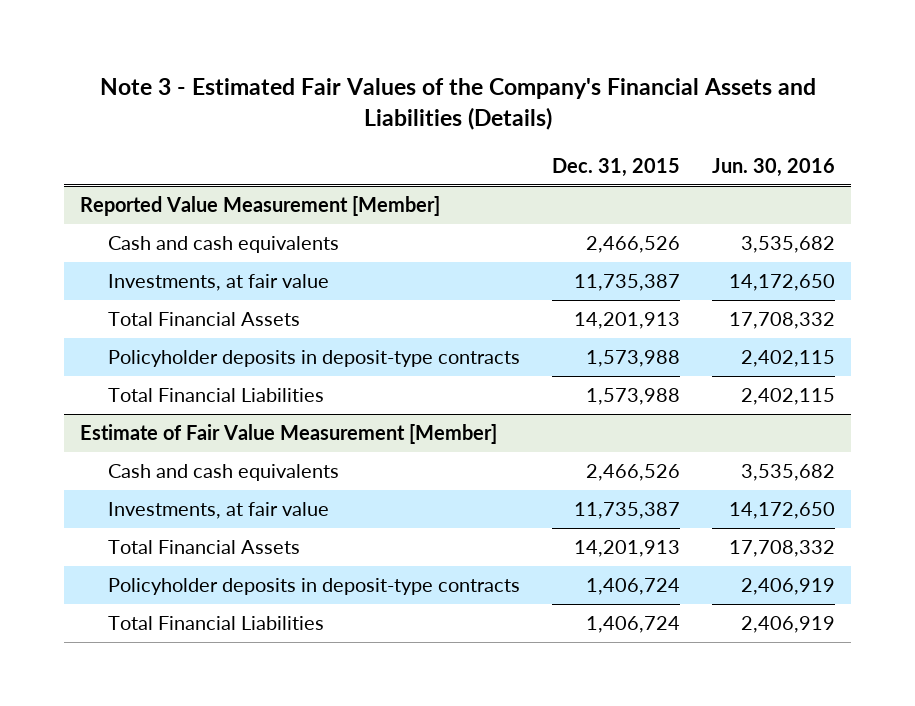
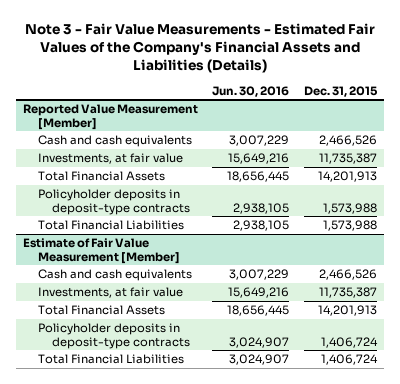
- Note 3 - Estimated Fair Values of the Company's Financial Assets and Liabilities (Details)
+ Note 3 - Fair Value Measurements - Estimated Fair Values of the Company's Financial Assets and Liabilities (Details)
- | Dec. 31, 2015 | Jun. 30, 2016
+ | Jun. 30, 2016 | Dec. 31, 2015
@ Reported Value Measurement [Member]
- Cash and cash equivalents | 2,466,526 | 3,535,682
- Investments, at fair value | 11,735,387 | 14,172,650
- Total Financial Assets | 14,201,913 | 17,708,332
- Policyholder deposits in deposit-type contracts | 1,573,988 | 2,402,115
- Total Financial Liabilities | 1,573,988 | 2,402,115
+ Cash and cash equivalents | 3,007,229 | 2,466,526
+ Investments, at fair value | 15,649,216 | 11,735,387
+ Total Financial Assets | 18,656,445 | 14,201,913
+ Policyholder deposits in deposit-type contracts | 2,938,105 | 1,573,988
+ Total Financial Liabilities | 2,938,105 | 1,573,988
@ Estimate of Fair Value Measurement [Member]
- Cash and cash equivalents | 2,466,526 | 3,535,682
- Investments, at fair value | 11,735,387 | 14,172,650
- Total Financial Assets | 14,201,913 | 17,708,332
- Policyholder deposits in deposit-type contracts | 1,406,724 | 2,406,919
- Total Financial Liabilities | 1,406,724 | 2,406,919
+ Cash and cash equivalents | 3,007,229 | 2,466,526
+ Investments, at fair value | 15,649,216 | 11,735,387
+ Total Financial Assets | 18,656,445 | 14,201,913
+ Policyholder deposits in deposit-type contracts | 3,024,907 | 1,406,724
+ Total Financial Liabilities | 3,024,907 | 1,406,724

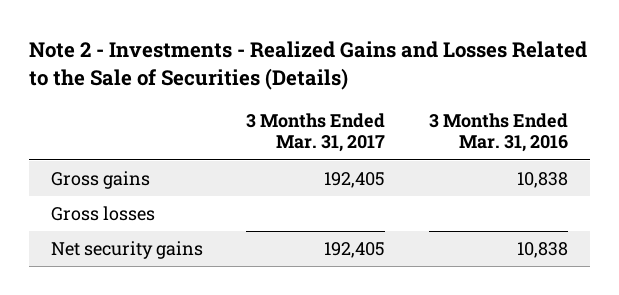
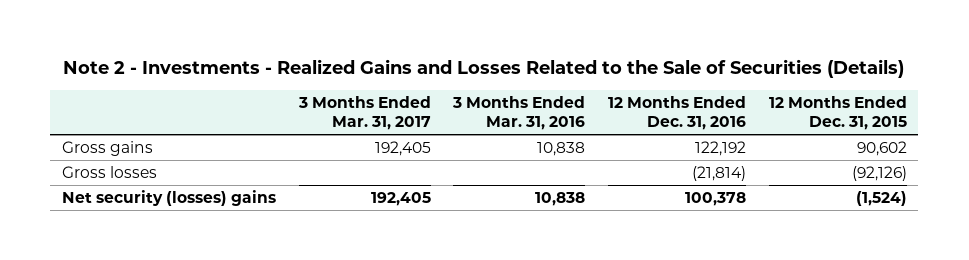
- | 3 Months Ended Mar. 31, 2017 | 3 Months Ended Mar. 31, 2016
+ | 3 Months Ended Mar. 31, 2017 | 3 Months Ended Mar. 31, 2016 | 12 Months Ended Dec. 31, 2016 | 12 Months Ended Dec. 31, 2015
- Net security gains | 192,405 | 10,838
+ Net security (losses) gains | 192,405 | 10,838 | 100,378 | (1,524)

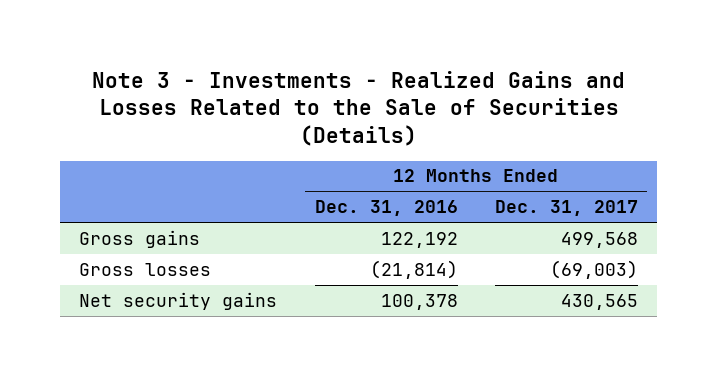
- Note 2 - Investments - Realized Gains and Losses Related to the Sale of Securities (Details)
+ Note 3 - Investments - Realized Gains and Losses Related to the Sale of Securities (Details)
- | 3 Months Ended Mar. 31, 2017 | 3 Months Ended Mar. 31, 2016 | 12 Months Ended Dec. 31, 2016 | 12 Months Ended Dec. 31, 2015
+ | 12 Months Ended Dec. 31, 2016 | 12 Months Ended Dec. 31, 2017
- Net security (losses) gains | 192,405 | 10,838 | 100,378 | (1,524)
+ Net security gains | 100,378 | 430,565

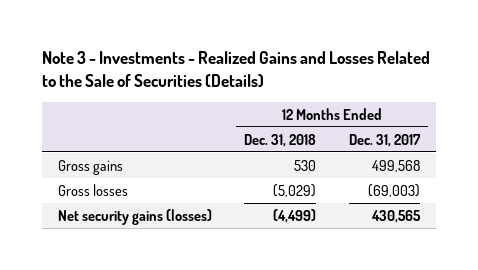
- | 12 Months Ended Dec. 31, 2016 | 12 Months Ended Dec. 31, 2017
+ | 12 Months Ended Dec. 31, 2018 | 12 Months Ended Dec. 31, 2017
- Net security gains | 100,378 | 430,565
+ Net security gains (losses) | (4,499) | 430,565

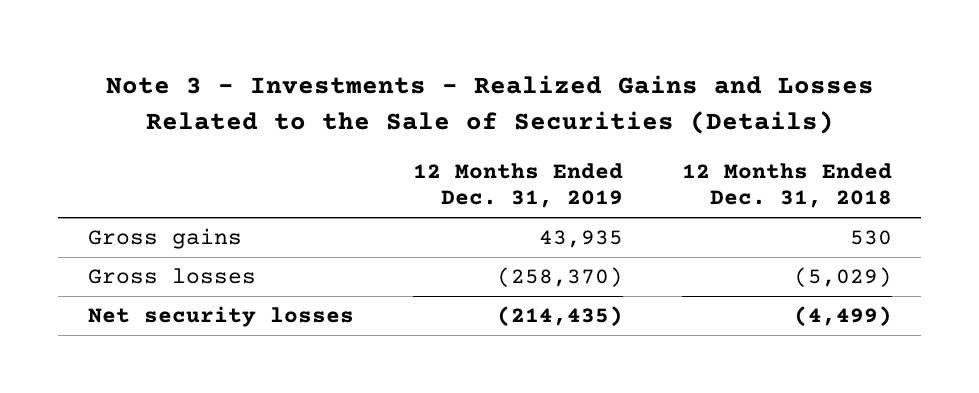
- | 12 Months Ended Dec. 31, 2018 | 12 Months Ended Dec. 31, 2017
+ | 12 Months Ended Dec. 31, 2019 | 12 Months Ended Dec. 31, 2018
- Net security gains (losses) | (4,499) | 430,565
+ Net security losses | (214,435) | (4,499)

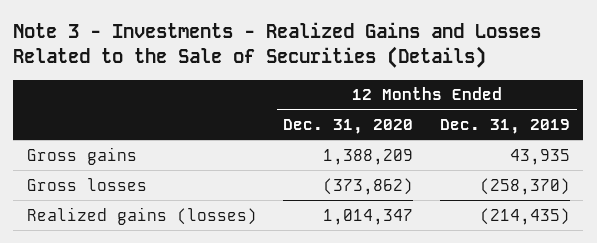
- | 12 Months Ended Dec. 31, 2019 | 12 Months Ended Dec. 31, 2018
+ | 12 Months Ended Dec. 31, 2020 | 12 Months Ended Dec. 31, 2019
- Net security losses | (214,435) | (4,499)
+ Realized gains (losses) | 1,014,347 | (214,435)

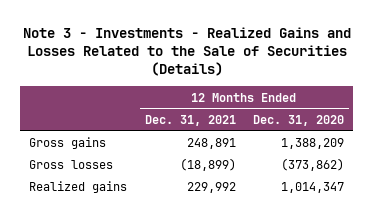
- | 12 Months Ended Dec. 31, 2020 | 12 Months Ended Dec. 31, 2019
+ | 12 Months Ended Dec. 31, 2021 | 12 Months Ended Dec. 31, 2020
- Realized gains (losses) | 1,014,347 | (214,435)
+ Realized gains | 229,992 | 1,014,347

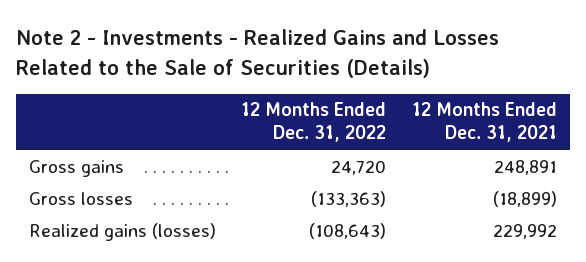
- Note 3 - Investments - Realized Gains and Losses Related to the Sale of Securities (Details)
+ Note 2 - Investments - Realized Gains and Losses Related to the Sale of Securities (Details)
- | 12 Months Ended Dec. 31, 2021 | 12 Months Ended Dec. 31, 2020
+ | 12 Months Ended Dec. 31, 2022 | 12 Months Ended Dec. 31, 2021
- Realized gains | 229,992 | 1,014,347
+ Realized gains (losses) | (108,643) | 229,992

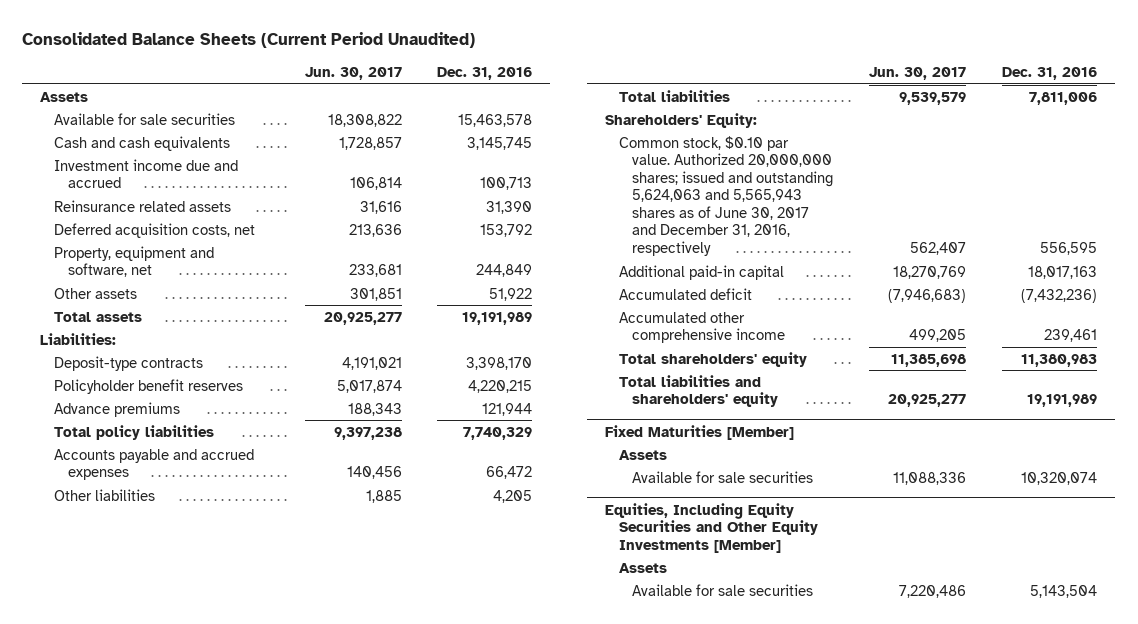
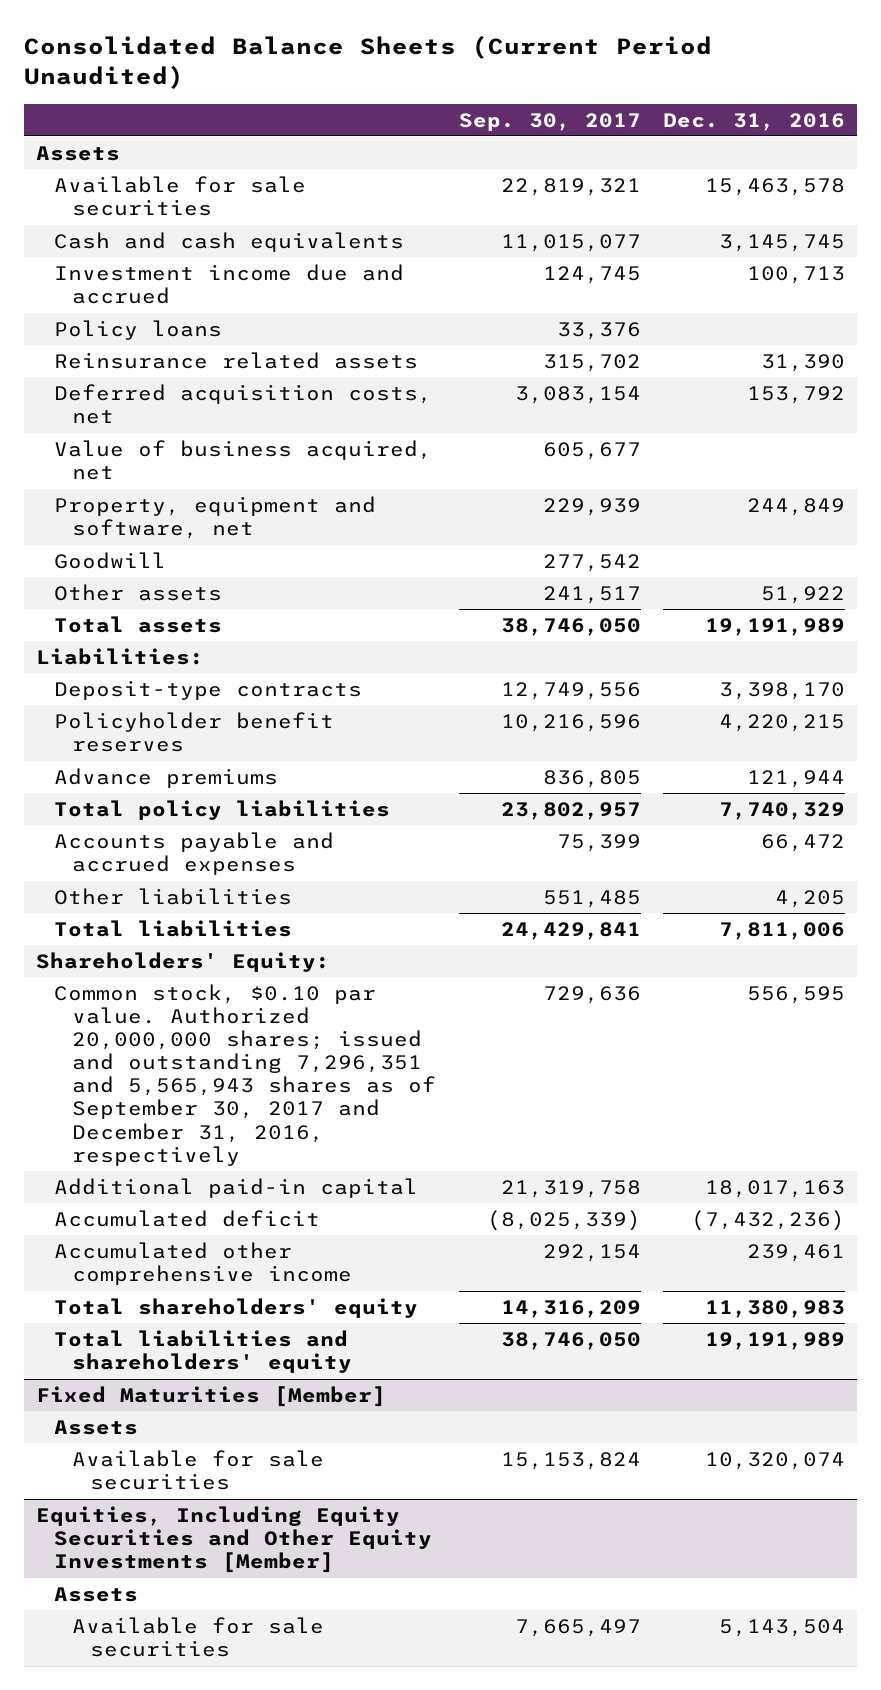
- | Jun. 30, 2017 | Dec. 31, 2016
+ | Sep. 30, 2017 | Dec. 31, 2016
+ Policy loans | 33,376 |
+ Value of business acquired, net | 605,677 |
+ Goodwill | 277,542 |
- Common stock, $0.10 par value. Authorized 20,000,000 shares; issued and outstanding 5,624,063 and 5,565,943 shares as of June 30, 2017 and December 31, 2016, respectively | 562,407 | 556,595
+ Common stock, $0.10 par value. Authorized 20,000,000 shares; issued and outstanding 7,296,351 and 5,565,943 shares as of September 30, 2017 and December 31, 2016, respectively | 729,636 | 556,595

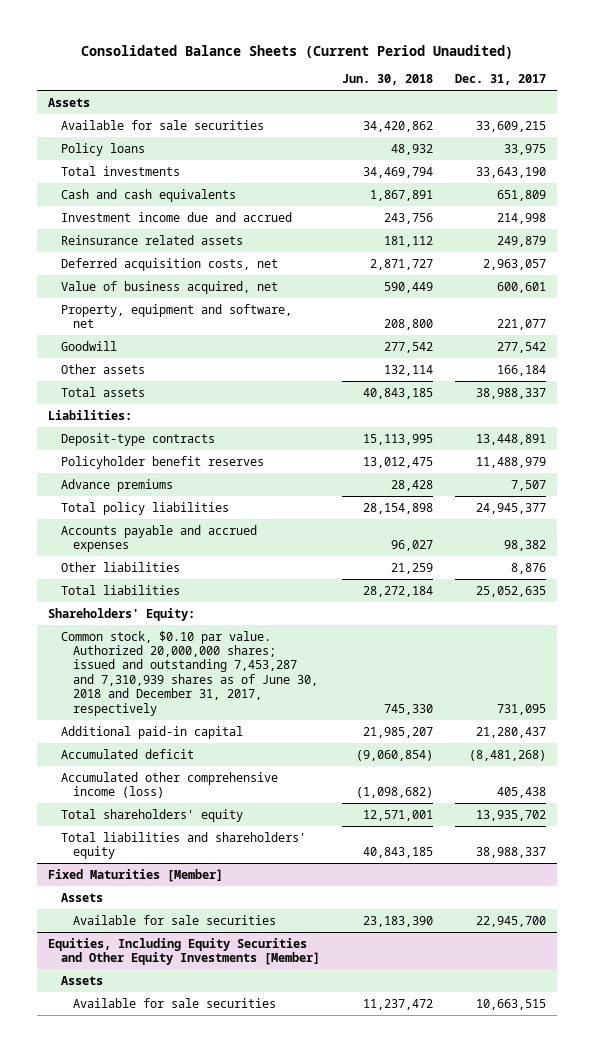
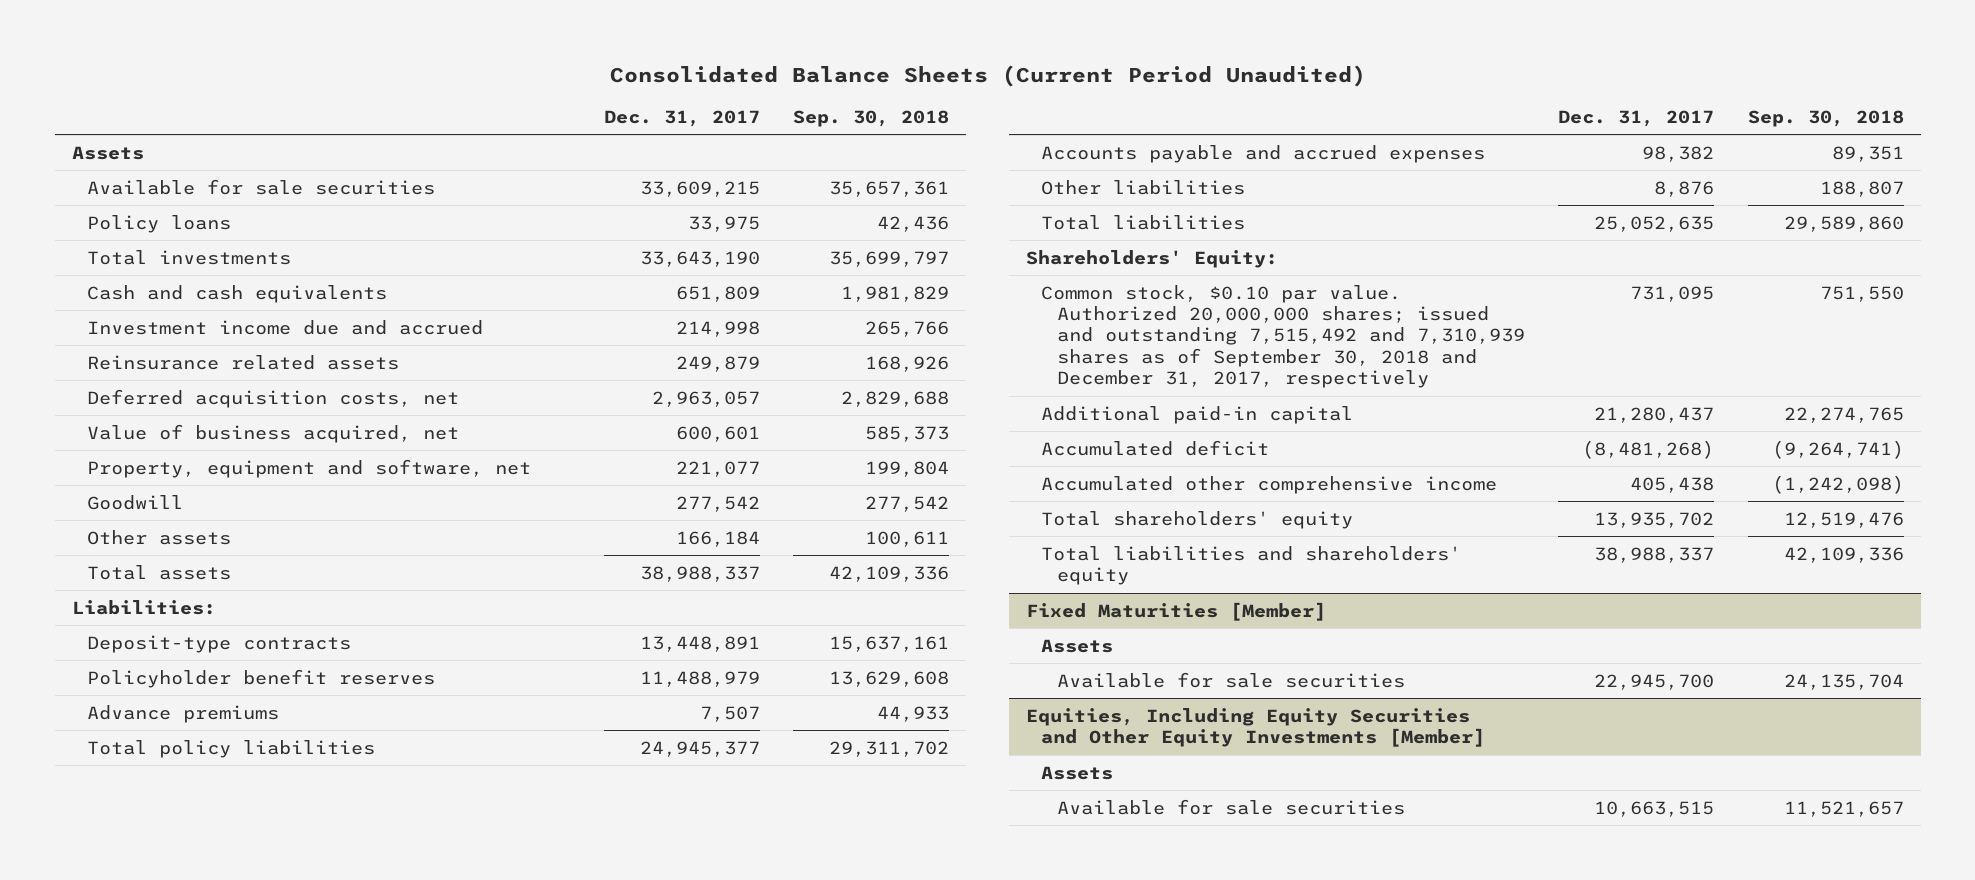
- | Jun. 30, 2018 | Dec. 31, 2017
+ | Dec. 31, 2017 | Sep. 30, 2018
- Common stock, $0.10 par value. Authorized 20,000,000 shares; issued and outstanding 7,453,287 and 7,310,939 shares as of June 30, 2018 and December 31, 2017, respectively | 745,330 | 731,095
+ Common stock, $0.10 par value. Authorized 20,000,000 shares; issued and outstanding 7,515,492 and 7,310,939 shares as of September 30, 2018 and December 31, 2017, respectively | 731,095 | 751,550
- Accumulated other comprehensive income (loss) | (1,098,682) | 405,438
+ Accumulated other comprehensive income | 405,438 | (1,242,098)

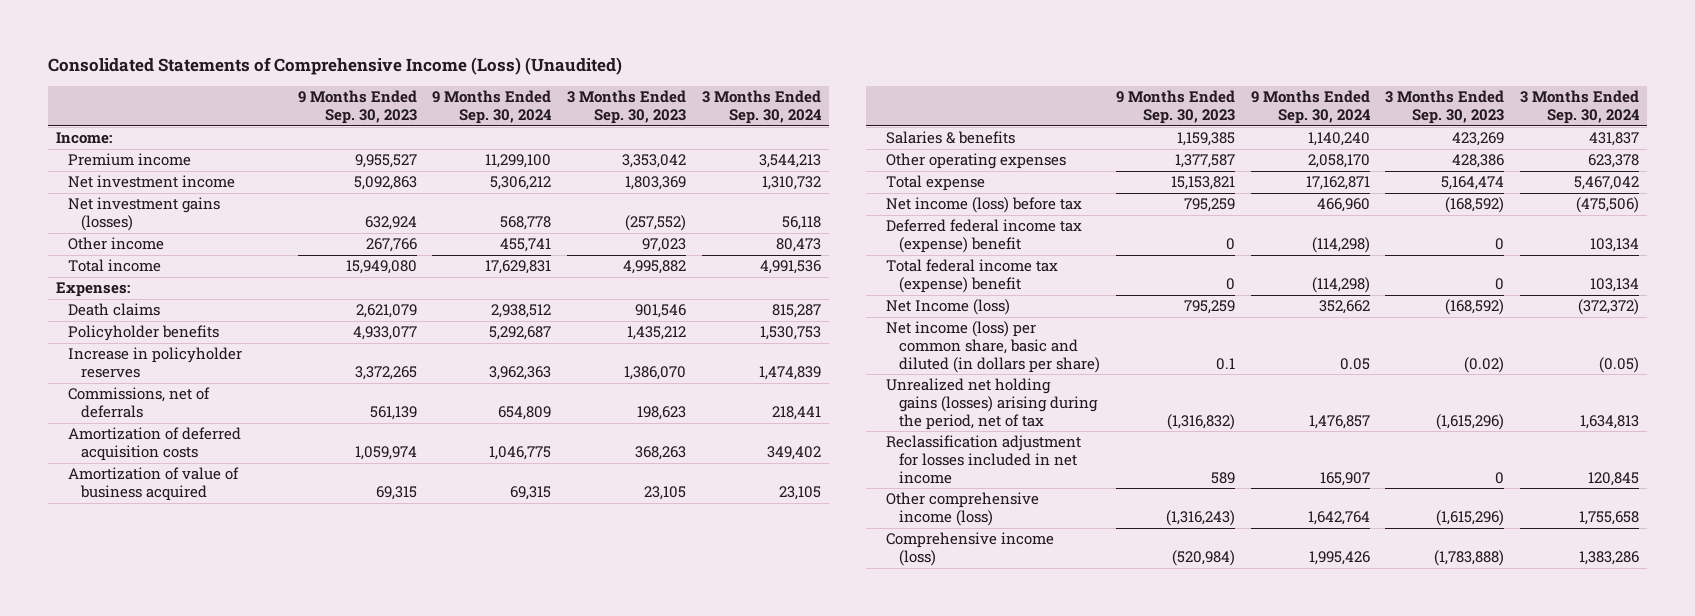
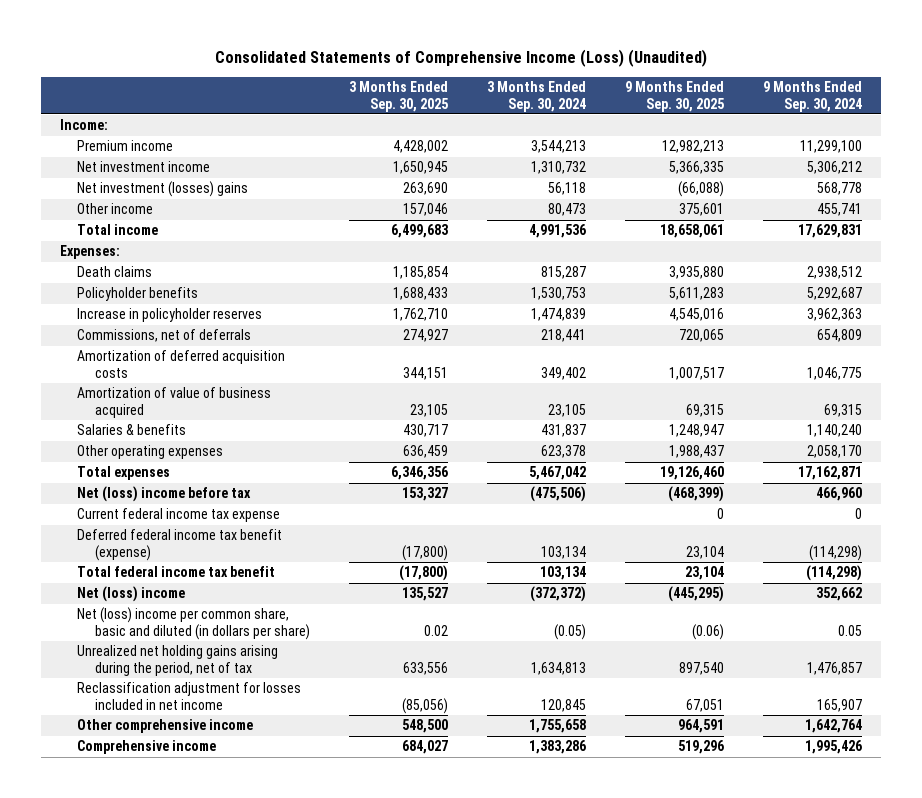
- | 9 Months Ended Sep. 30, 2023 | 9 Months Ended Sep. 30, 2024 | 3 Months Ended Sep. 30, 2023 | 3 Months Ended Sep. 30, 2024
+ | 3 Months Ended Sep. 30, 2025 | 3 Months Ended Sep. 30, 2024 | 9 Months Ended Sep. 30, 2025 | 9 Months Ended Sep. 30, 2024
- Net investment gains (losses) | 632,924 | 568,778 | (257,552) | 56,118
+ Net investment (losses) gains | 263,690 | 56,118 | (66,088) | 568,778
- Total expense | 15,153,821 | 17,162,871 | 5,164,474 | 5,467,042
- Net income (loss) before tax | 795,259 | 466,960 | (168,592) | (475,506)
- Deferred federal income tax (expense) benefit | 0 | (114,298) | 0 | 103,134
- Total federal income tax (expense) benefit | 0 | (114,298) | 0 | 103,134
- Net Income (loss) | 795,259 | 352,662 | (168,592) | (372,372)
- Net income (loss) per common share, basic and diluted (in dollars per share) | 0.1 | 0.05 | (0.02) | (0.05)
- Unrealized net holding gains (losses) arising during the period, net of tax | (1,316,832) | 1,476,857 | (1,615,296) | 1,634,813
+ Total expenses | 6,346,356 | 5,467,042 | 19,126,460 | 17,162,871
+ Net (loss) income before tax | 153,327 | (475,506) | (468,399) | 466,960
+ Current federal income tax expense | | | 0 | 0
+ Deferred federal income tax benefit (expense) | (17,800) | 103,134 | 23,104 | (114,298)
+ Total federal income tax benefit | (17,800) | 103,134 | 23,104 | (114,298)
+ Net (loss) income | 135,527 | (372,372) | (445,295) | 352,662
+ Net (loss) income per common share, basic and diluted (in dollars per share) | 0.02 | (0.05) | (0.06) | 0.05
+ Unrealized net holding gains arising during the period, net of tax | 633,556 | 1,634,813 | 897,540 | 1,476,857
- Other comprehensive income (loss) | (1,316,243) | 1,642,764 | (1,615,296) | 1,755,658
- Comprehensive income (loss) | (520,984) | 1,995,426 | (1,783,888) | 1,383,286
+ Other comprehensive income | 548,500 | 1,755,658 | 964,591 | 1,642,764
+ Comprehensive income | 684,027 | 1,383,286 | 519,296 | 1,995,426

